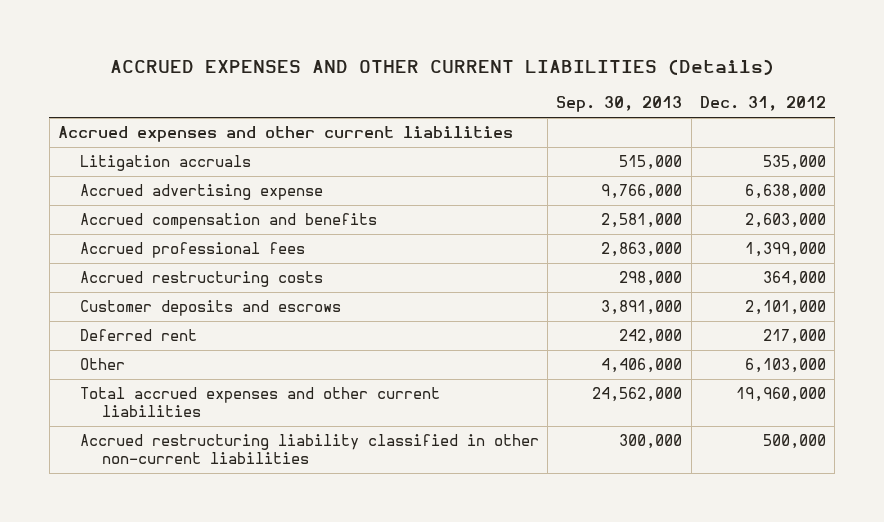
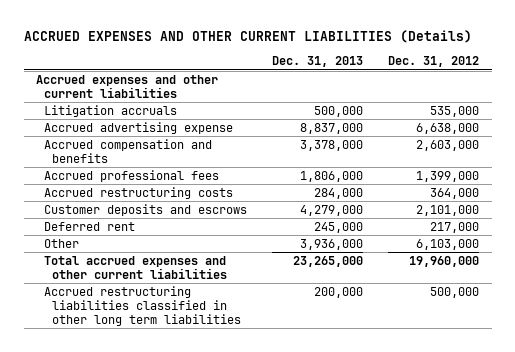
- | Sep. 30, 2013 | Dec. 31, 2012
+ | Dec. 31, 2013 | Dec. 31, 2012
- Accrued restructuring liability classified in other non-current liabilities | 300,000 | 500,000
+ Accrued restructuring liabilities classified in other long term liabilities | 200,000 | 500,000

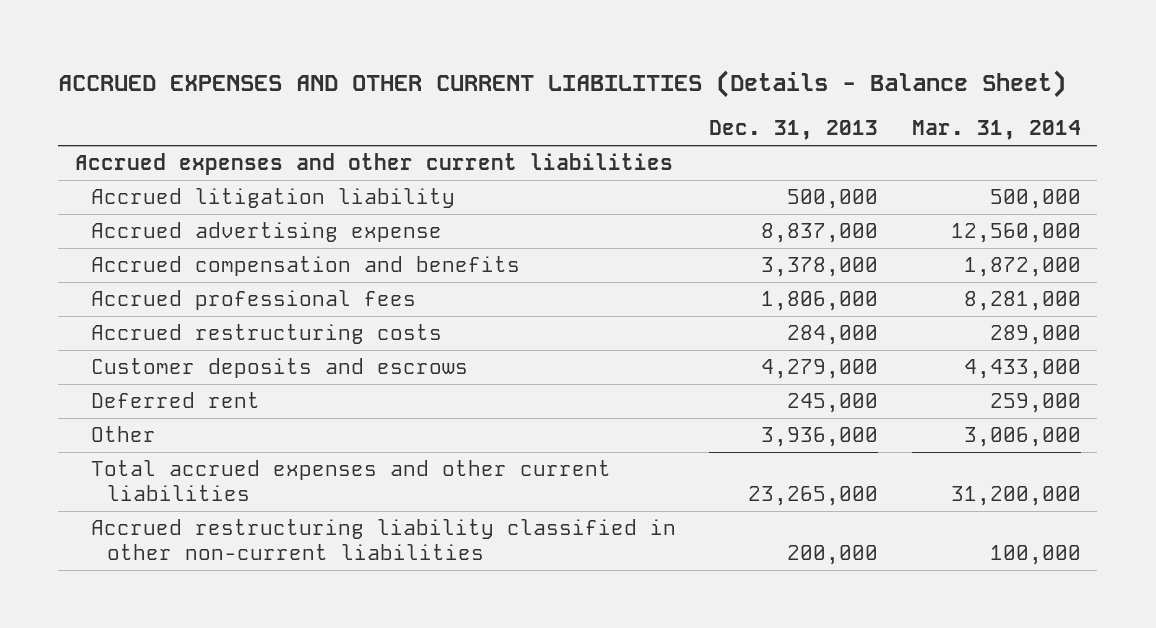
- ACCRUED EXPENSES AND OTHER CURRENT LIABILITIES (Details)
+ ACCRUED EXPENSES AND OTHER CURRENT LIABILITIES (Details - Balance Sheet)
- | Dec. 31, 2013 | Dec. 31, 2012
+ | Dec. 31, 2013 | Mar. 31, 2014
- Litigation accruals | 500,000 | 535,000
+ Accrued litigation liability | 500,000 | 500,000
- Accrued restructuring liabilities classified in other long term liabilities | 200,000 | 500,000
+ Accrued restructuring liability classified in other non-current liabilities | 200,000 | 100,000

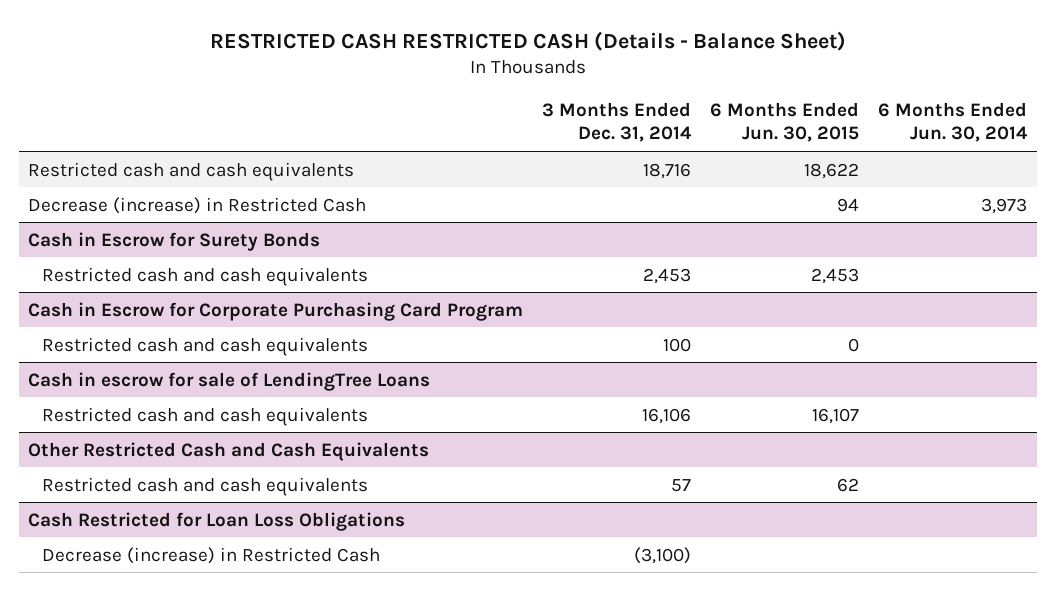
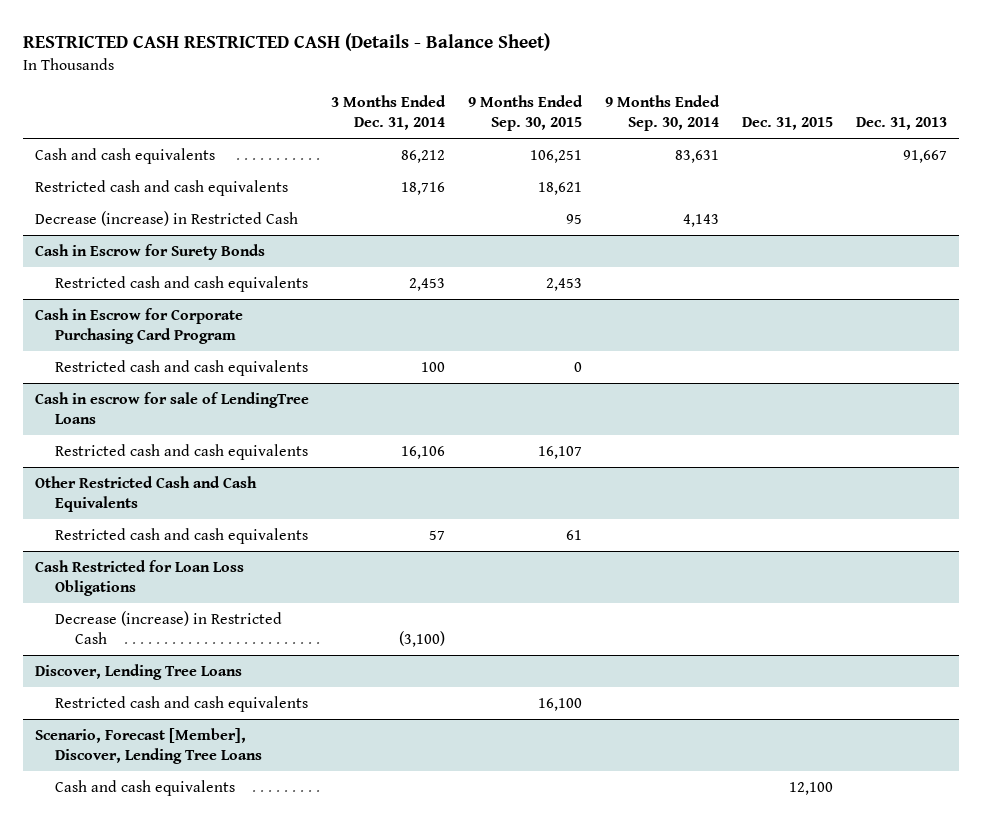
- | 3 Months Ended Dec. 31, 2014 | 6 Months Ended Jun. 30, 2015 | 6 Months Ended Jun. 30, 2014
+ | 3 Months Ended Dec. 31, 2014 | 9 Months Ended Sep. 30, 2015 | 9 Months Ended Sep. 30, 2014 | Dec. 31, 2015 | Dec. 31, 2013
+ Cash and cash equivalents | 86,212 | 106,251 | 83,631 | | 91,667
+ Discover, Lending Tree Loans
+ Restricted cash and cash equivalents | | 16,100 | | |
+ Scenario, Forecast [Member], Discover, Lending Tree Loans
+ Cash and cash equivalents | | | | 12,100 |

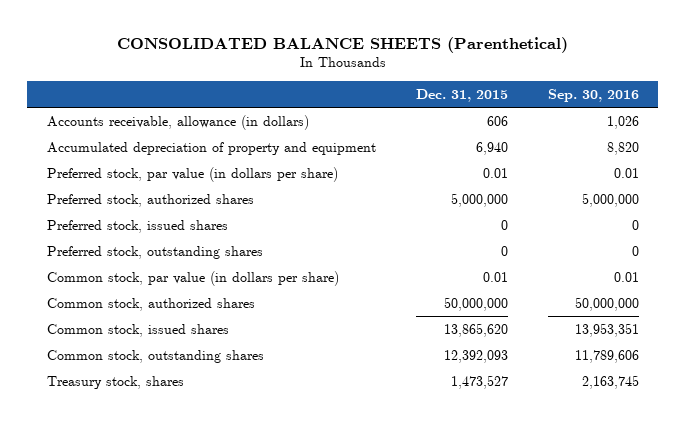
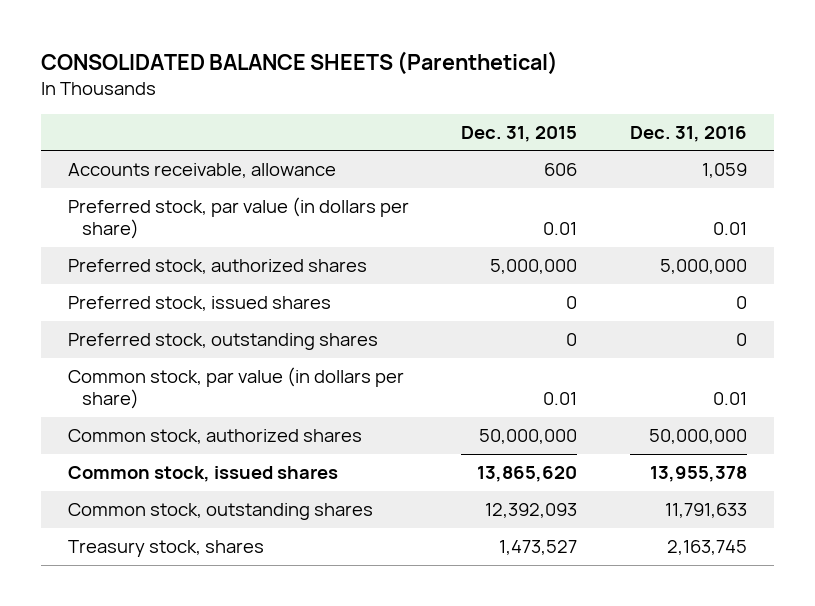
- | Dec. 31, 2015 | Sep. 30, 2016
+ | Dec. 31, 2015 | Dec. 31, 2016
- Accounts receivable, allowance (in dollars) | 606 | 1,026
- Accumulated depreciation of property and equipment | 6,940 | 8,820
+ Accounts receivable, allowance | 606 | 1,059

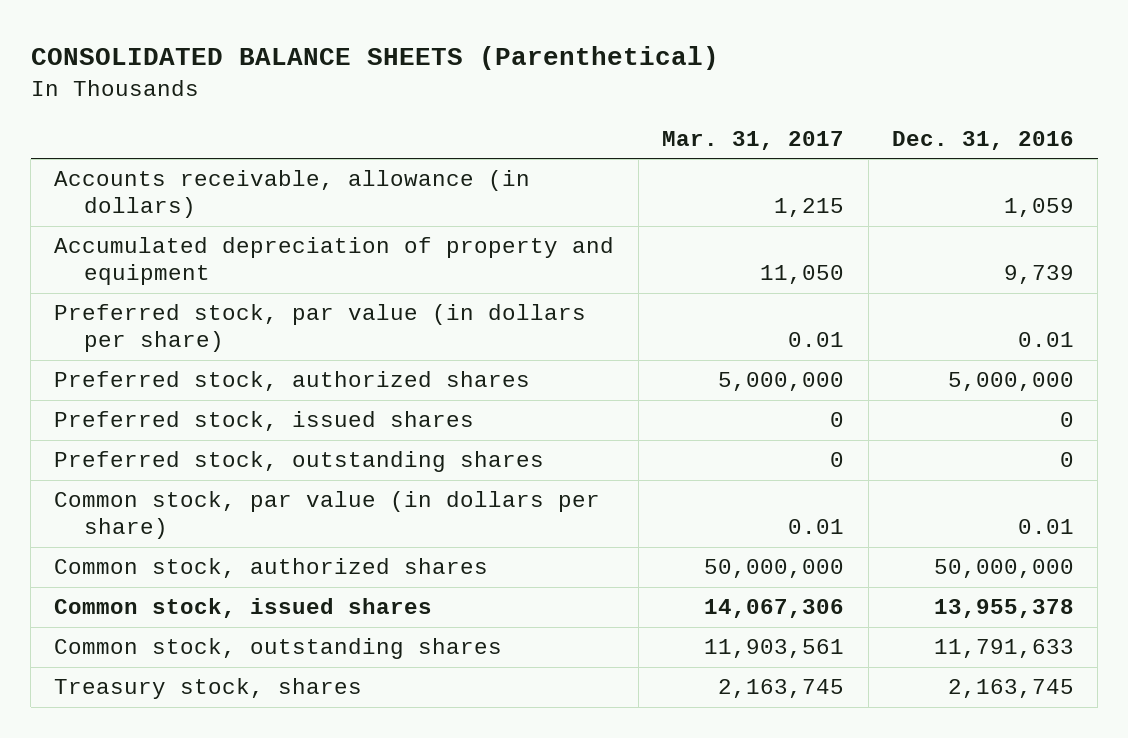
- | Dec. 31, 2015 | Dec. 31, 2016
+ | Mar. 31, 2017 | Dec. 31, 2016
- Accounts receivable, allowance | 606 | 1,059
+ Accounts receivable, allowance (in dollars) | 1,215 | 1,059
+ Accumulated depreciation of property and equipment | 11,050 | 9,739

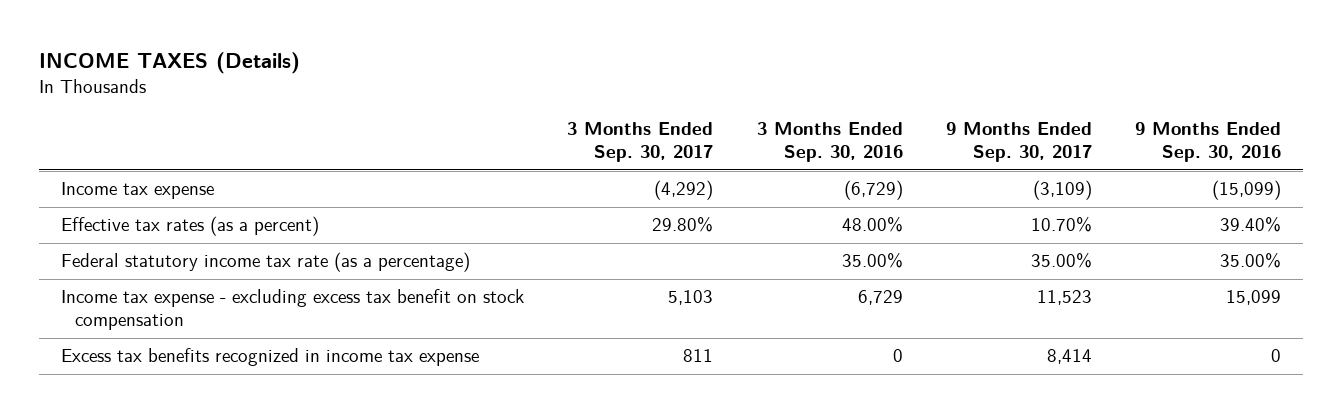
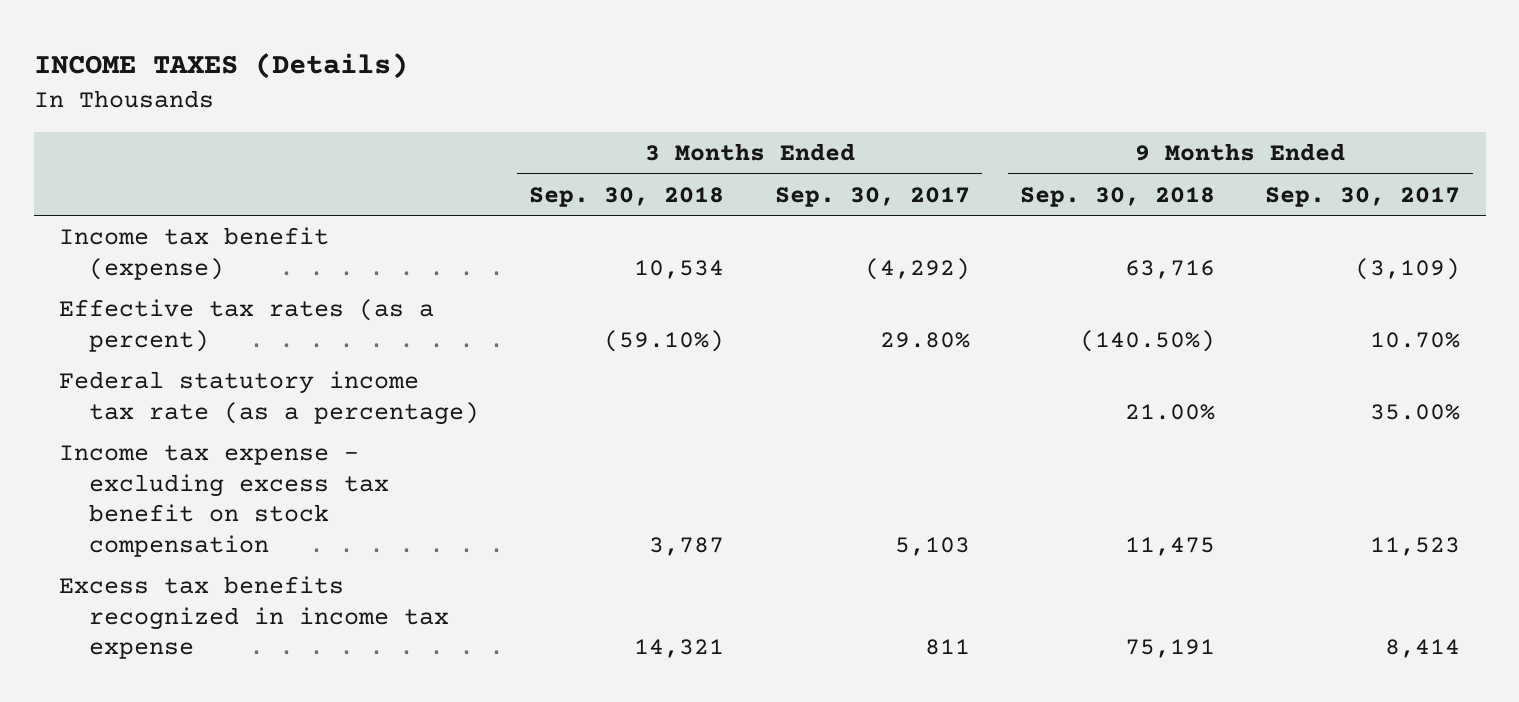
- | 3 Months Ended Sep. 30, 2017 | 3 Months Ended Sep. 30, 2016 | 9 Months Ended Sep. 30, 2017 | 9 Months Ended Sep. 30, 2016
+ | 3 Months Ended Sep. 30, 2018 | 3 Months Ended Sep. 30, 2017 | 9 Months Ended Sep. 30, 2018 | 9 Months Ended Sep. 30, 2017
- Income tax expense | (4,292) | (6,729) | (3,109) | (15,099)
+ Income tax benefit (expense) | 10,534 | (4,292) | 63,716 | (3,109)

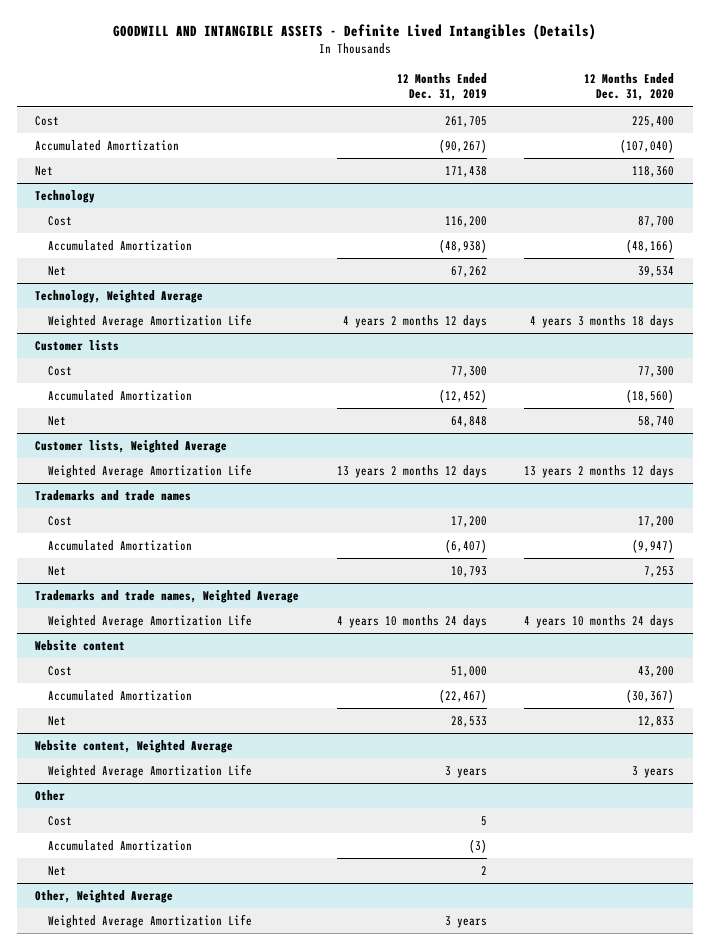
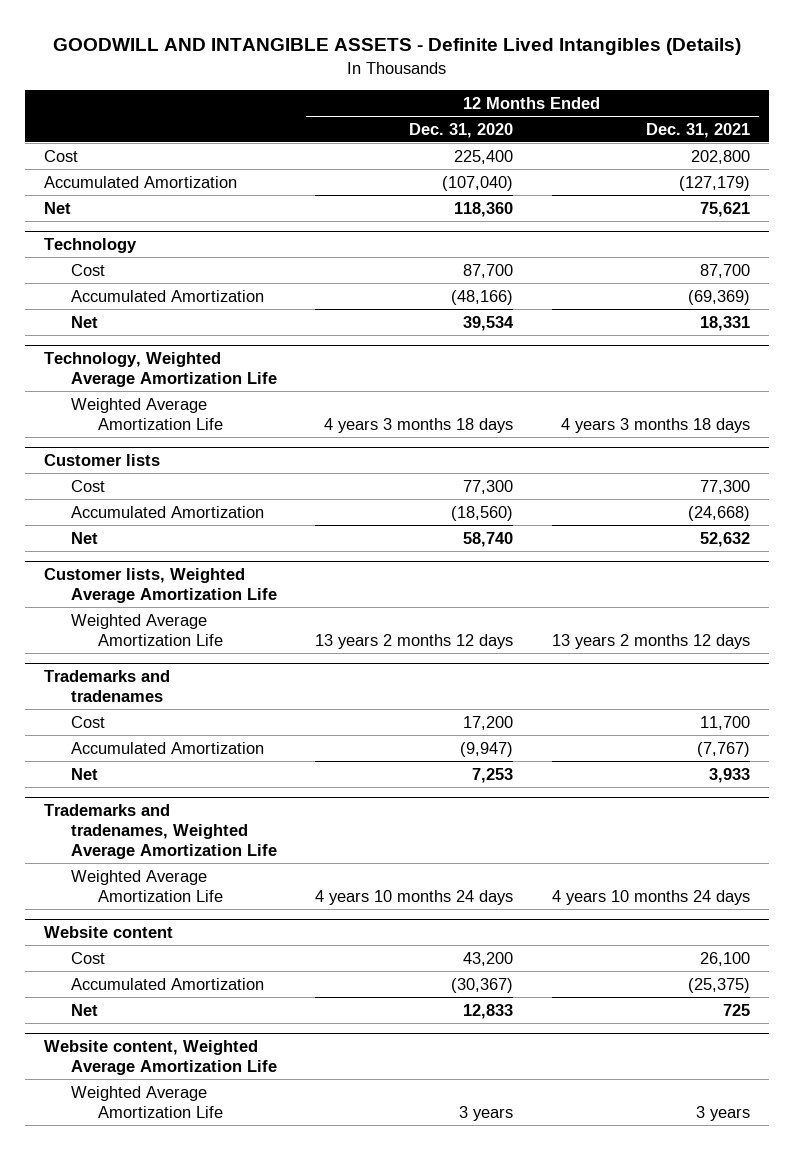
- | 12 Months Ended Dec. 31, 2019 | 12 Months Ended Dec. 31, 2020
+ | 12 Months Ended Dec. 31, 2020 | 12 Months Ended Dec. 31, 2021
- Technology, Weighted Average
+ Technology, Weighted Average Amortization Life
- Customer lists, Weighted Average
+ Customer lists, Weighted Average Amortization Life
- Trademarks and trade names
+ Trademarks and tradenames
- Trademarks and trade names, Weighted Average
+ Trademarks and tradenames, Weighted Average Amortization Life
- Website content, Weighted Average
+ Website content, Weighted Average Amortization Life
- Other
- Cost | 5 |
- Accumulated Amortization | (3) |
- Net | 2 |
- Other, Weighted Average
- Weighted Average Amortization Life | 3 years |

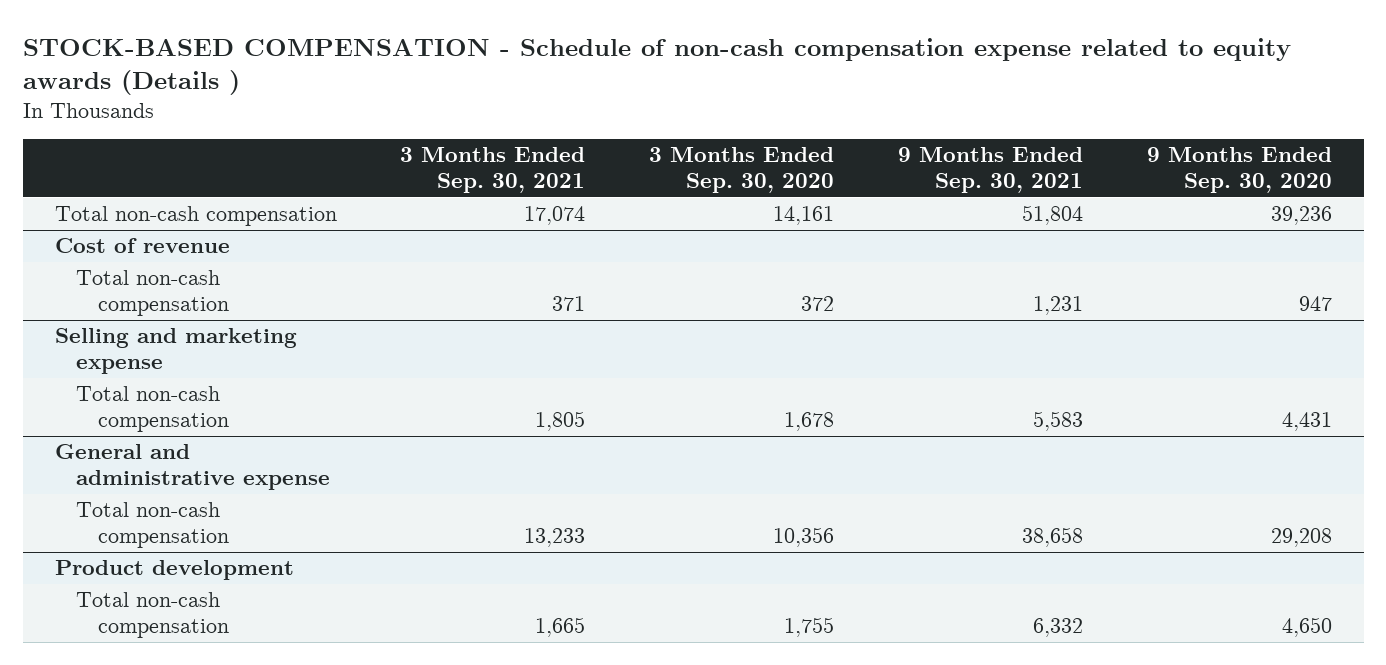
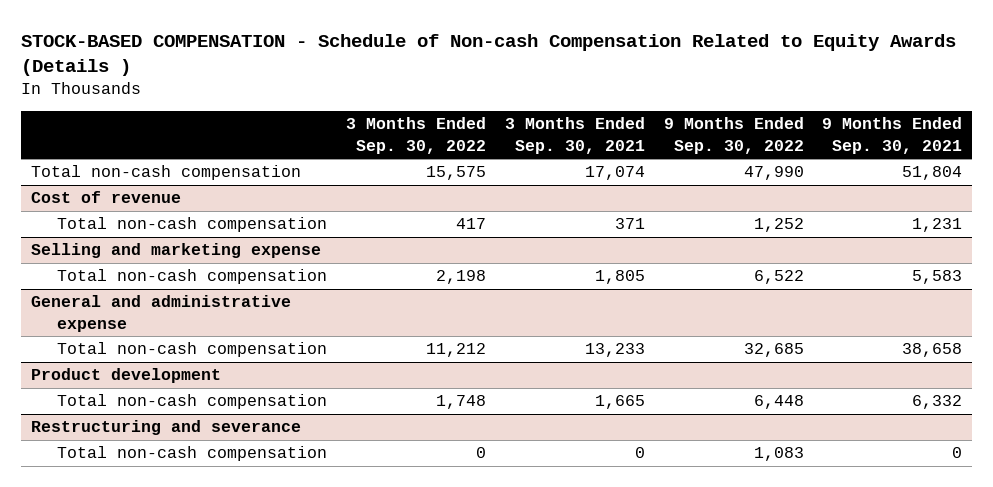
- STOCK-BASED COMPENSATION - Schedule of non-cash compensation expense related to equity awards (Details )
+ STOCK-BASED COMPENSATION - Schedule of Non-cash Compensation Related to Equity Awards (Details )
- | 3 Months Ended Sep. 30, 2021 | 3 Months Ended Sep. 30, 2020 | 9 Months Ended Sep. 30, 2021 | 9 Months Ended Sep. 30, 2020
+ | 3 Months Ended Sep. 30, 2022 | 3 Months Ended Sep. 30, 2021 | 9 Months Ended Sep. 30, 2022 | 9 Months Ended Sep. 30, 2021
+ Restructuring and severance
+ Total non-cash compensation | 0 | 0 | 1,083 | 0

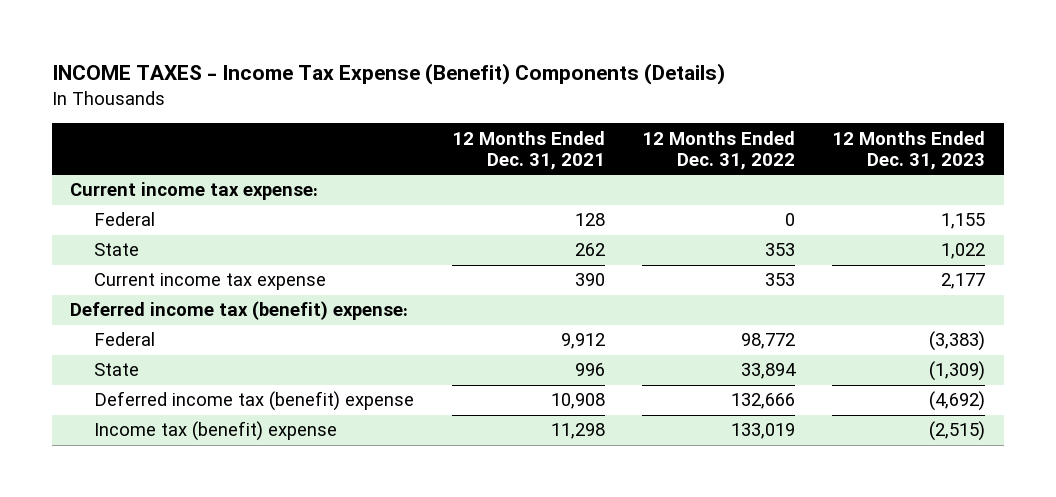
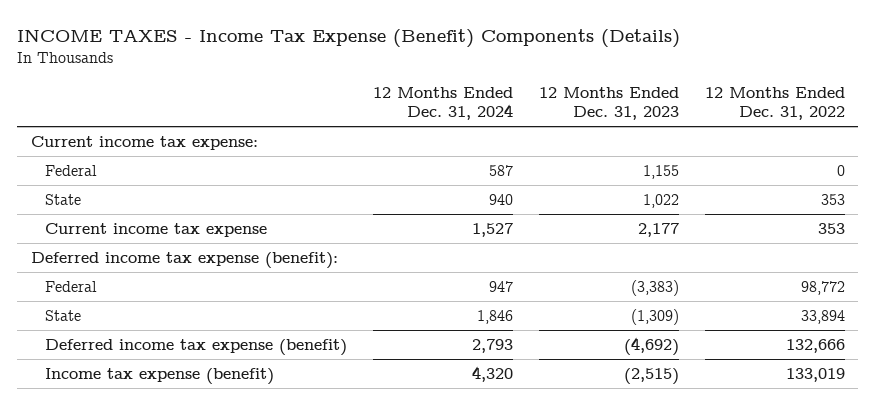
- | 12 Months Ended Dec. 31, 2021 | 12 Months Ended Dec. 31, 2022 | 12 Months Ended Dec. 31, 2023
+ | 12 Months Ended Dec. 31, 2024 | 12 Months Ended Dec. 31, 2023 | 12 Months Ended Dec. 31, 2022
- Deferred income tax (benefit) expense:
+ Deferred income tax expense (benefit):
- Deferred income tax (benefit) expense | 10,908 | 132,666 | (4,692)
- Income tax (benefit) expense | 11,298 | 133,019 | (2,515)
+ Deferred income tax expense (benefit) | 2,793 | (4,692) | 132,666
+ Income tax expense (benefit) | 4,320 | (2,515) | 133,019

